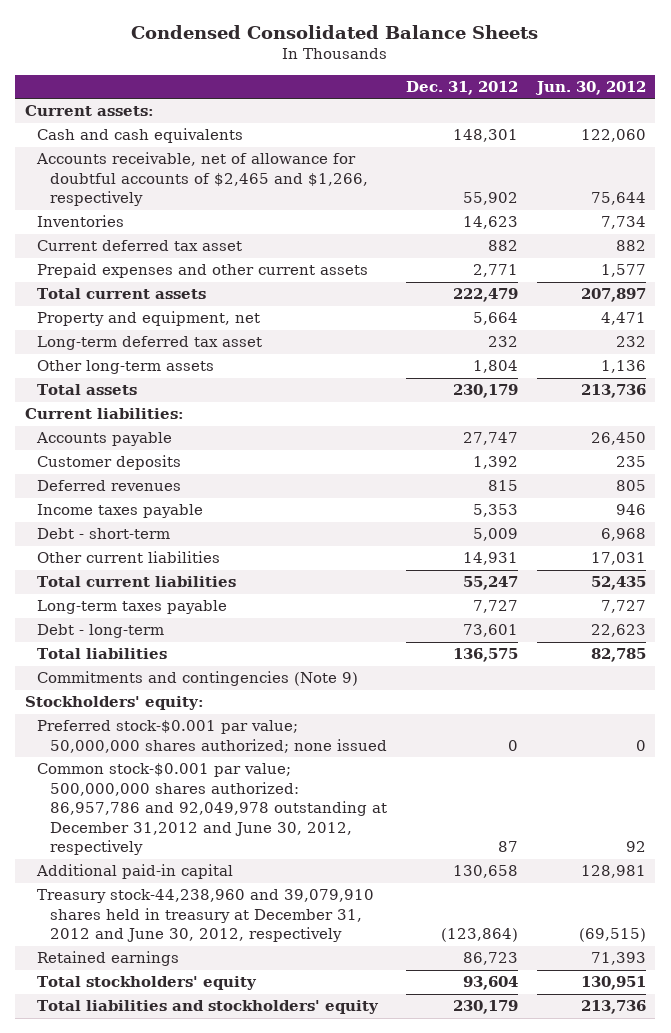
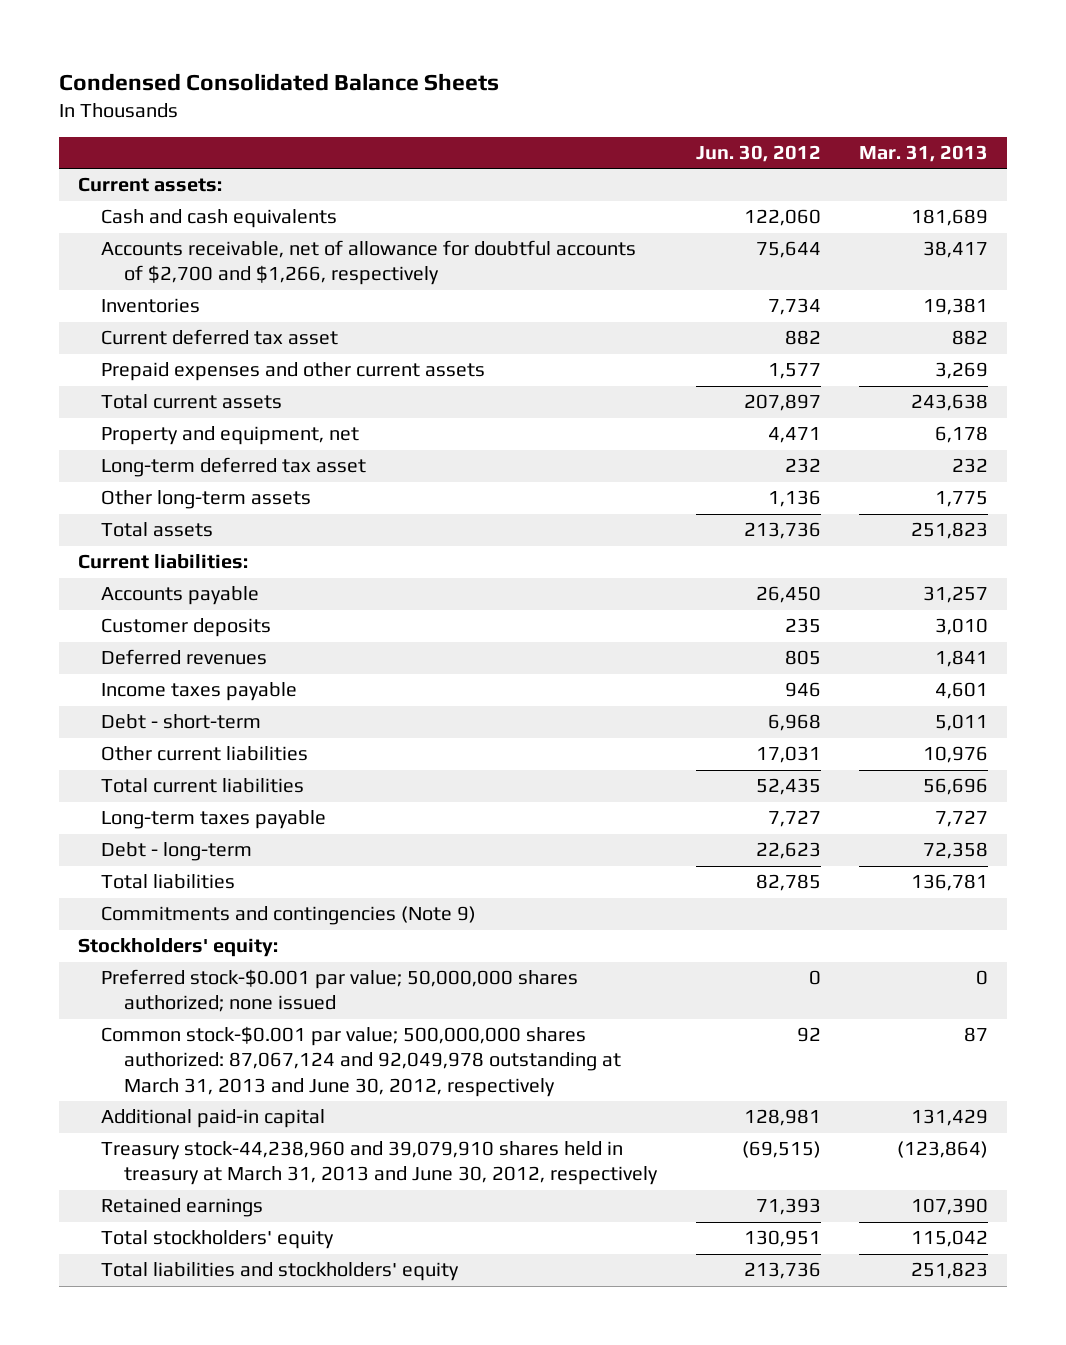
- | Dec. 31, 2012 | Jun. 30, 2012
+ | Jun. 30, 2012 | Mar. 31, 2013
- Accounts receivable, net of allowance for doubtful accounts of $2,465 and $1,266, respectively | 55,902 | 75,644
+ Accounts receivable, net of allowance for doubtful accounts of $2,700 and $1,266, respectively | 75,644 | 38,417
- Common stock-$0.001 par value; 500,000,000 shares authorized: 86,957,786 and 92,049,978 outstanding at December 31,2012 and June 30, 2012, respectively | 87 | 92
+ Common stock-$0.001 par value; 500,000,000 shares authorized: 87,067,124 and 92,049,978 outstanding at March 31, 2013 and June 30, 2012, respectively | 92 | 87
- Treasury stock-44,238,960 and 39,079,910 shares held in treasury at December 31, 2012 and June 30, 2012, respectively | (123,864) | (69,515)
+ Treasury stock-44,238,960 and 39,079,910 shares held in treasury at March 31, 2013 and June 30, 2012, respectively | (69,515) | (123,864)

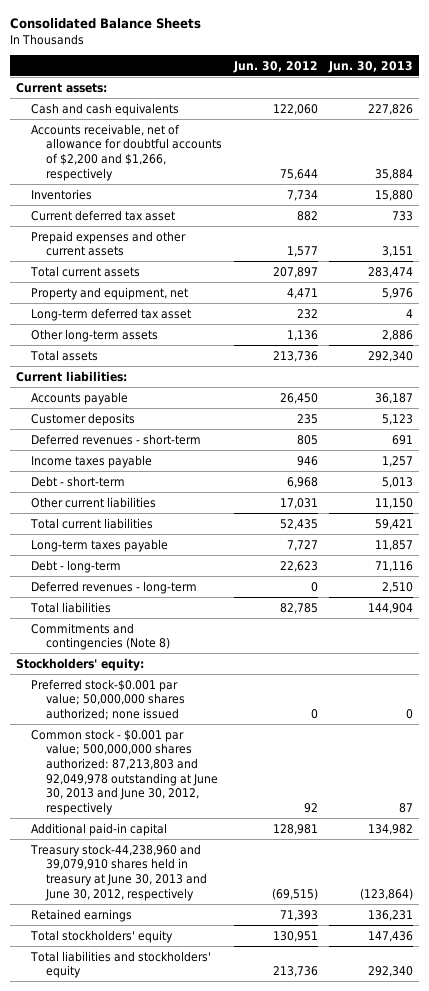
- Condensed Consolidated Balance Sheets
+ Consolidated Balance Sheets
- | Jun. 30, 2012 | Mar. 31, 2013
+ | Jun. 30, 2012 | Jun. 30, 2013
- Accounts receivable, net of allowance for doubtful accounts of $2,700 and $1,266, respectively | 75,644 | 38,417
+ Accounts receivable, net of allowance for doubtful accounts of $2,200 and $1,266, respectively | 75,644 | 35,884
- Deferred revenues | 805 | 1,841
+ Deferred revenues - short-term | 805 | 691
+ Deferred revenues - long-term | 0 | 2,510
- Commitments and contingencies (Note 9)
+ Commitments and contingencies (Note 8)
- Common stock-$0.001 par value; 500,000,000 shares authorized: 87,067,124 and 92,049,978 outstanding at March 31, 2013 and June 30, 2012, respectively | 92 | 87
+ Common stock - $0.001 par value; 500,000,000 shares authorized: 87,213,803 and 92,049,978 outstanding at June 30, 2013 and June 30, 2012, respectively | 92 | 87
- Treasury stock-44,238,960 and 39,079,910 shares held in treasury at March 31, 2013 and June 30, 2012, respectively | (69,515) | (123,864)
+ Treasury stock-44,238,960 and 39,079,910 shares held in treasury at June 30, 2013 and June 30, 2012, respectively | (69,515) | (123,864)

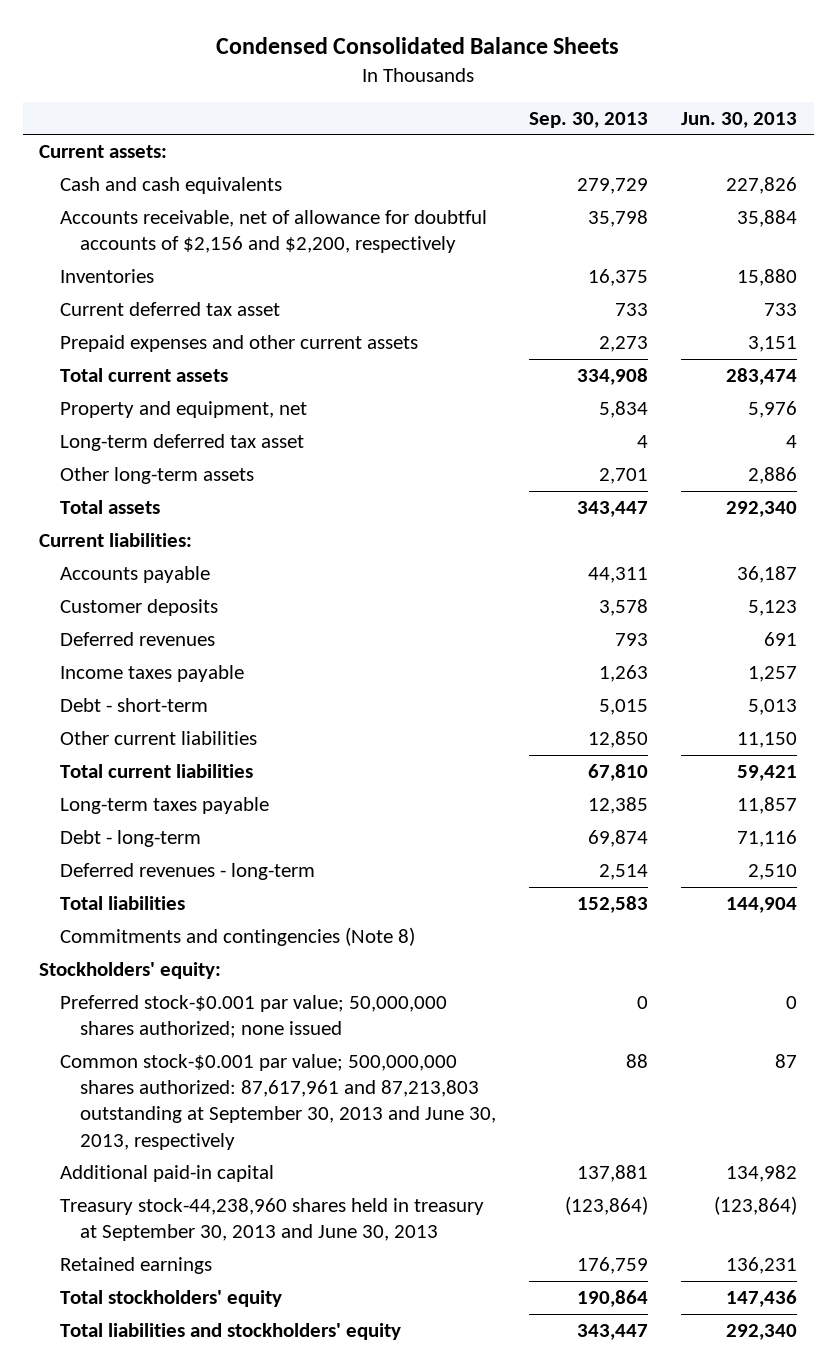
- Consolidated Balance Sheets
+ Condensed Consolidated Balance Sheets
- | Jun. 30, 2012 | Jun. 30, 2013
+ | Sep. 30, 2013 | Jun. 30, 2013
- Accounts receivable, net of allowance for doubtful accounts of $2,200 and $1,266, respectively | 75,644 | 35,884
+ Accounts receivable, net of allowance for doubtful accounts of $2,156 and $2,200, respectively | 35,798 | 35,884
- Deferred revenues - short-term | 805 | 691
+ Deferred revenues | 793 | 691
- Common stock - $0.001 par value; 500,000,000 shares authorized: 87,213,803 and 92,049,978 outstanding at June 30, 2013 and June 30, 2012, respectively | 92 | 87
+ Common stock-$0.001 par value; 500,000,000 shares authorized: 87,617,961 and 87,213,803 outstanding at September 30, 2013 and June 30, 2013, respectively | 88 | 87
- Treasury stock-44,238,960 and 39,079,910 shares held in treasury at June 30, 2013 and June 30, 2012, respectively | (69,515) | (123,864)
+ Treasury stock-44,238,960 shares held in treasury at September 30, 2013 and June 30, 2013 | (123,864) | (123,864)

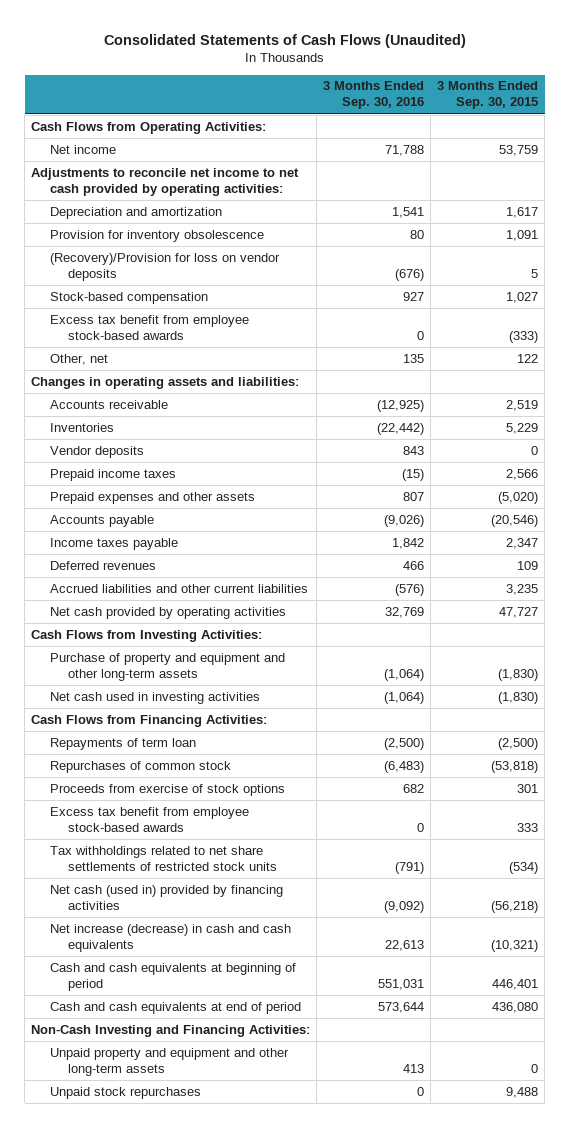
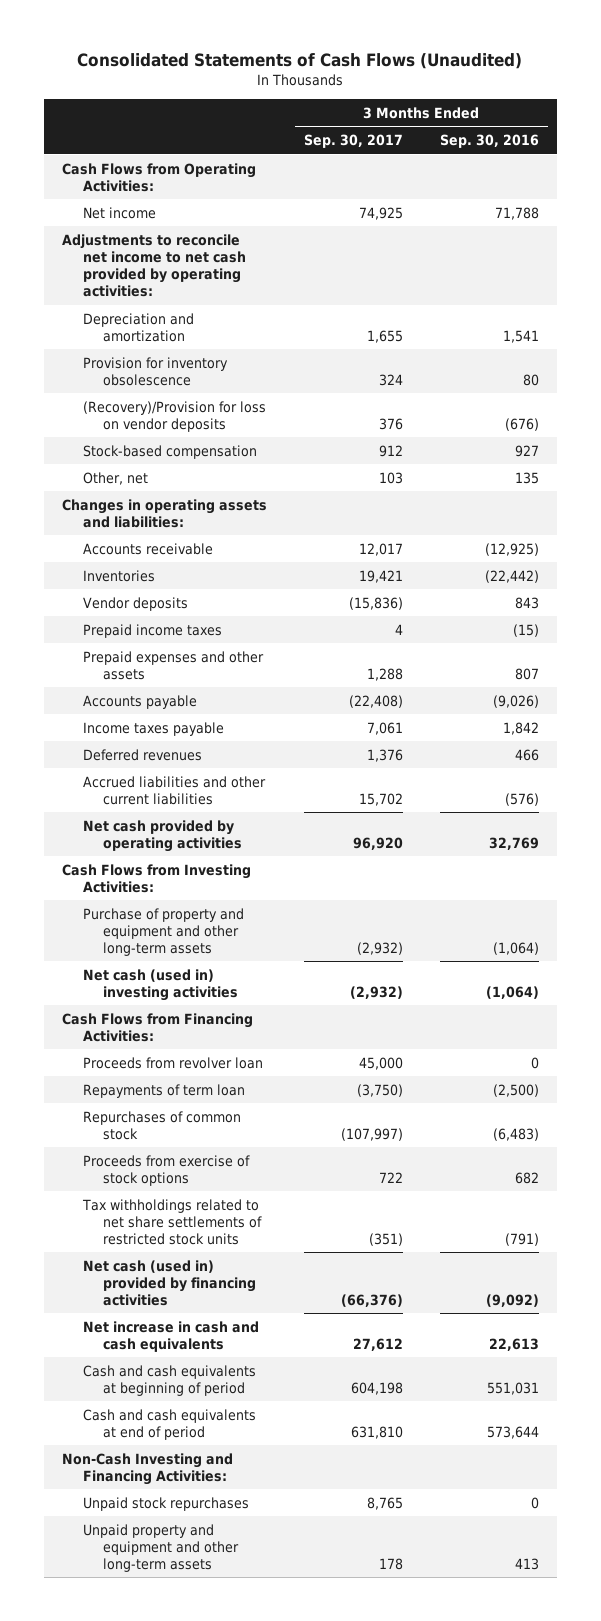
- | 3 Months Ended Sep. 30, 2016 | 3 Months Ended Sep. 30, 2015
+ | 3 Months Ended Sep. 30, 2017 | 3 Months Ended Sep. 30, 2016
- Excess tax benefit from employee stock-based awards | 0 | (333)
- Net cash used in investing activities | (1,064) | (1,830)
+ Net cash (used in) investing activities | (2,932) | (1,064)
+ Proceeds from revolver loan | 45,000 | 0
- Excess tax benefit from employee stock-based awards | 0 | 333
- Net increase (decrease) in cash and cash equivalents | 22,613 | (10,321)
+ Net increase in cash and cash equivalents | 27,612 | 22,613
moved down: Unpaid property and equipment and other long-term assets | 178 | 413

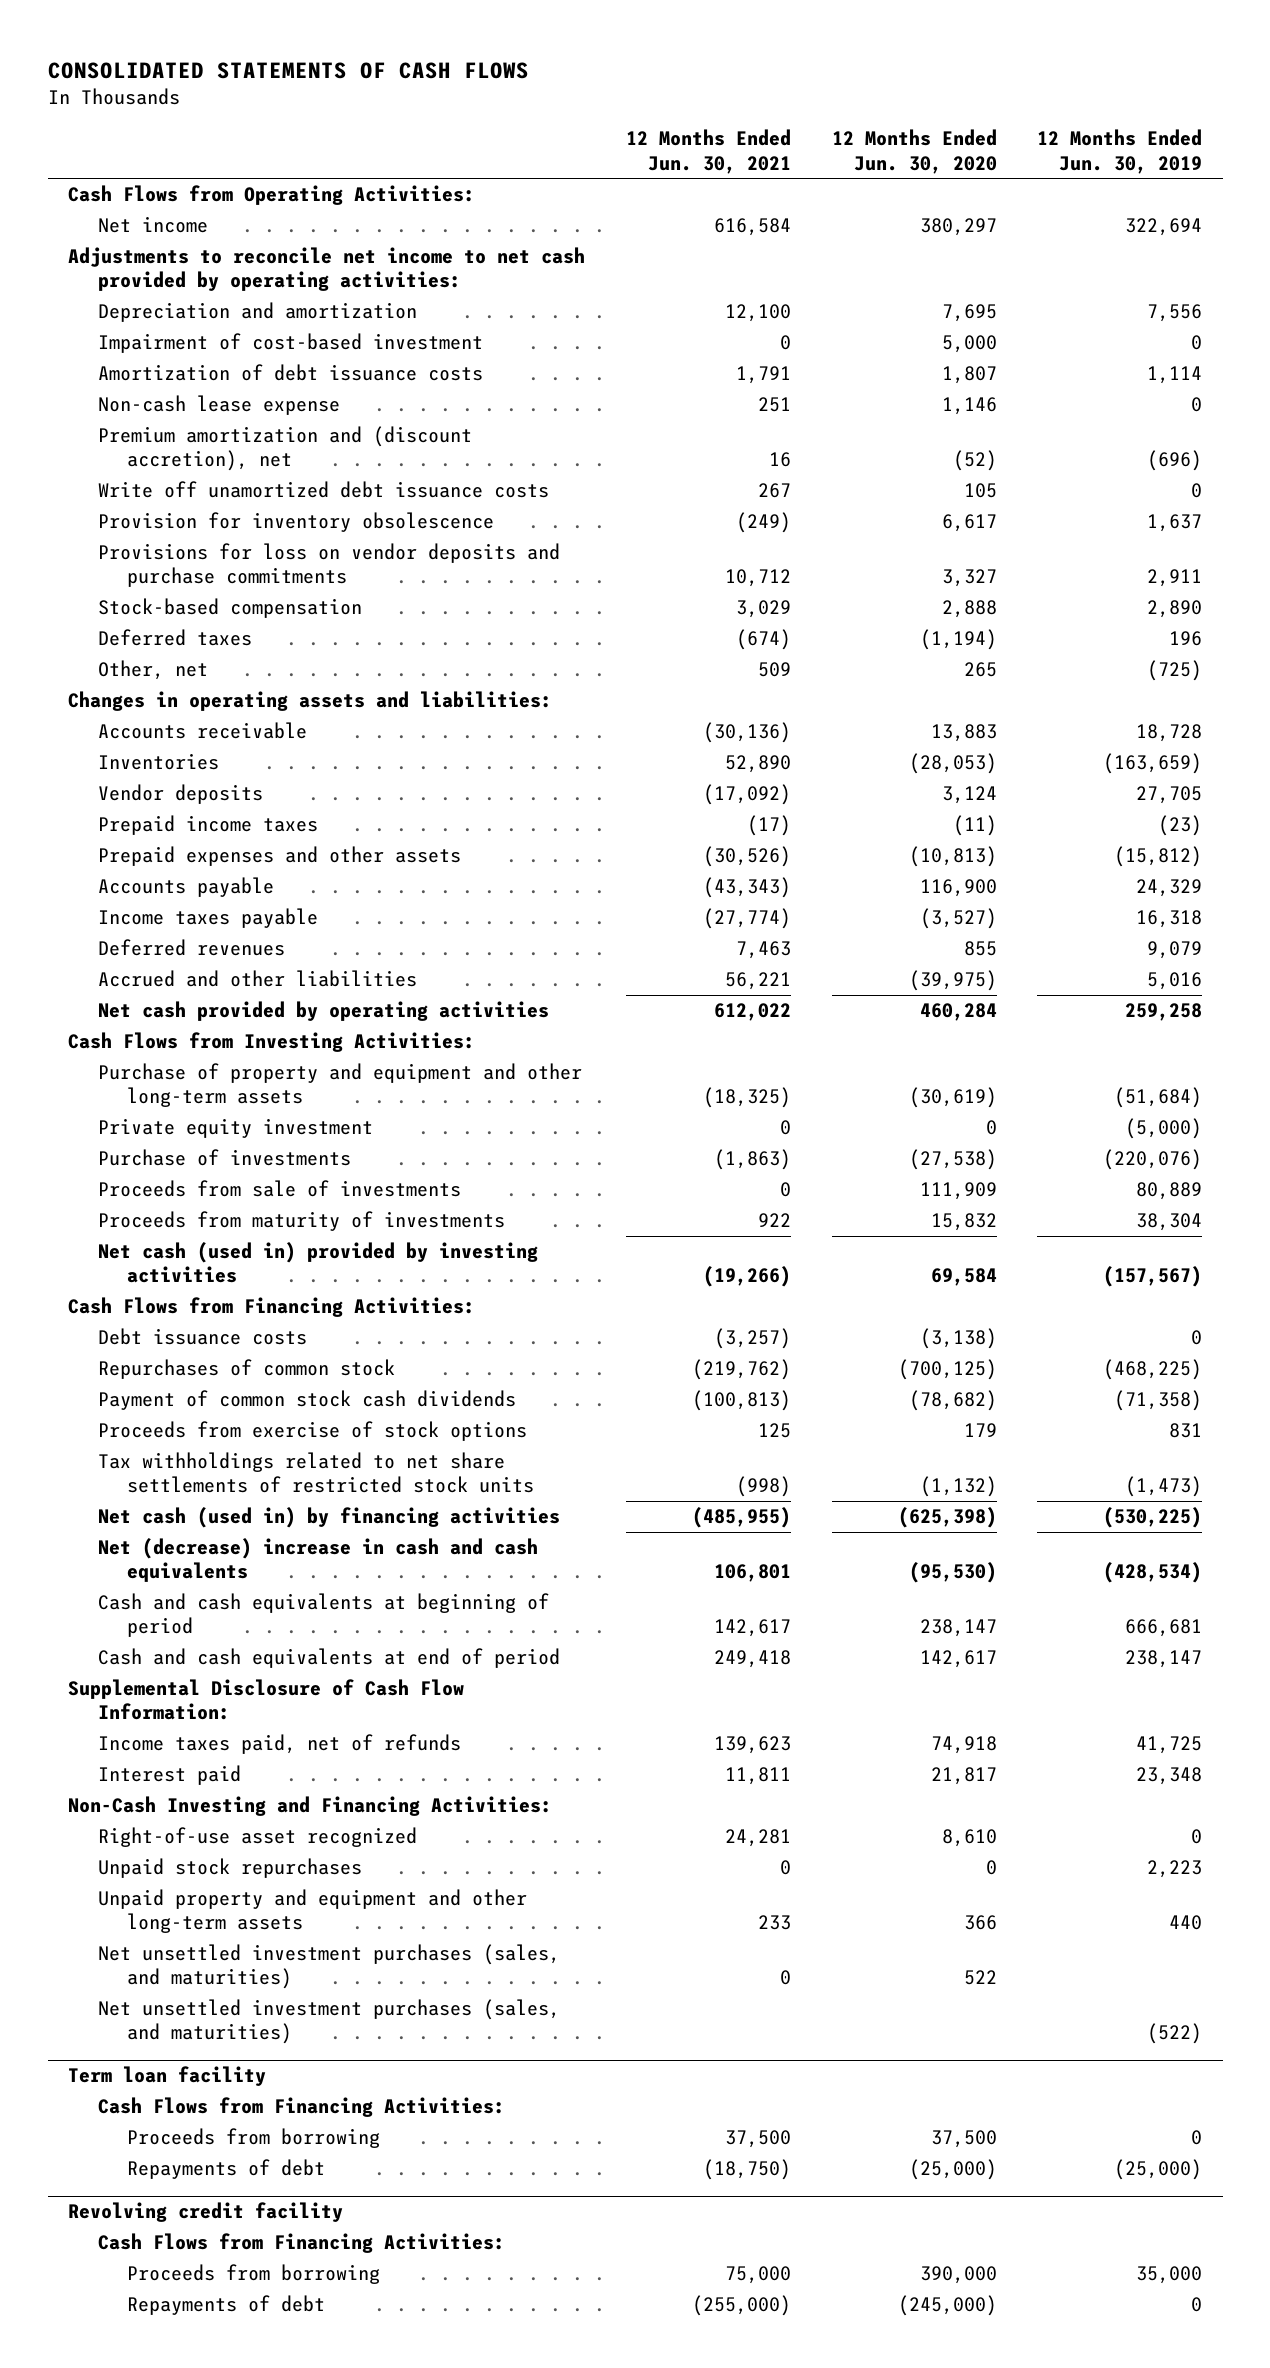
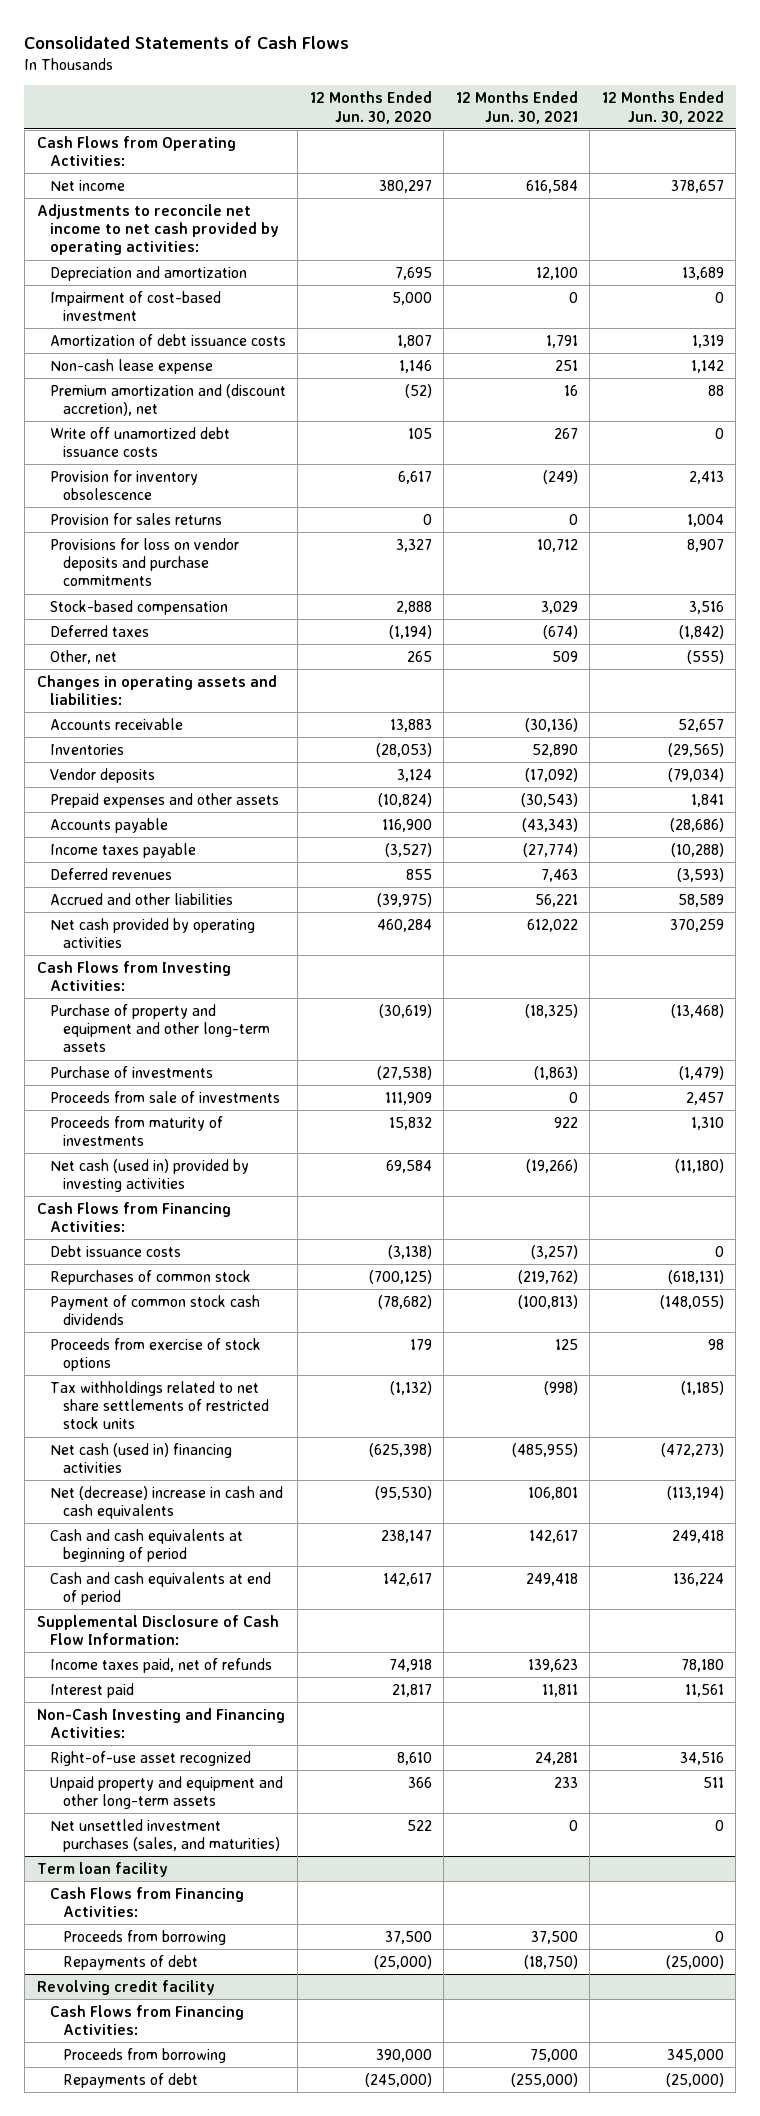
- CONSOLIDATED STATEMENTS OF CASH FLOWS
+ Consolidated Statements of Cash Flows
- | 12 Months Ended Jun. 30, 2021 | 12 Months Ended Jun. 30, 2020 | 12 Months Ended Jun. 30, 2019
+ | 12 Months Ended Jun. 30, 2020 | 12 Months Ended Jun. 30, 2021 | 12 Months Ended Jun. 30, 2022
+ Provision for sales returns | 0 | 0 | 1,004
- Prepaid income taxes | (17) | (11) | (23)
- Prepaid expenses and other assets | (30,526) | (10,813) | (15,812)
+ Prepaid expenses and other assets | (10,824) | (30,543) | 1,841
- Private equity investment | 0 | 0 | (5,000)
- Net cash (used in) by financing activities | (485,955) | (625,398) | (530,225)
+ Net cash (used in) financing activities | (625,398) | (485,955) | (472,273)
- Unpaid stock repurchases | 0 | 0 | 2,223
- Net unsettled investment purchases (sales, and maturities) | | | (522)

